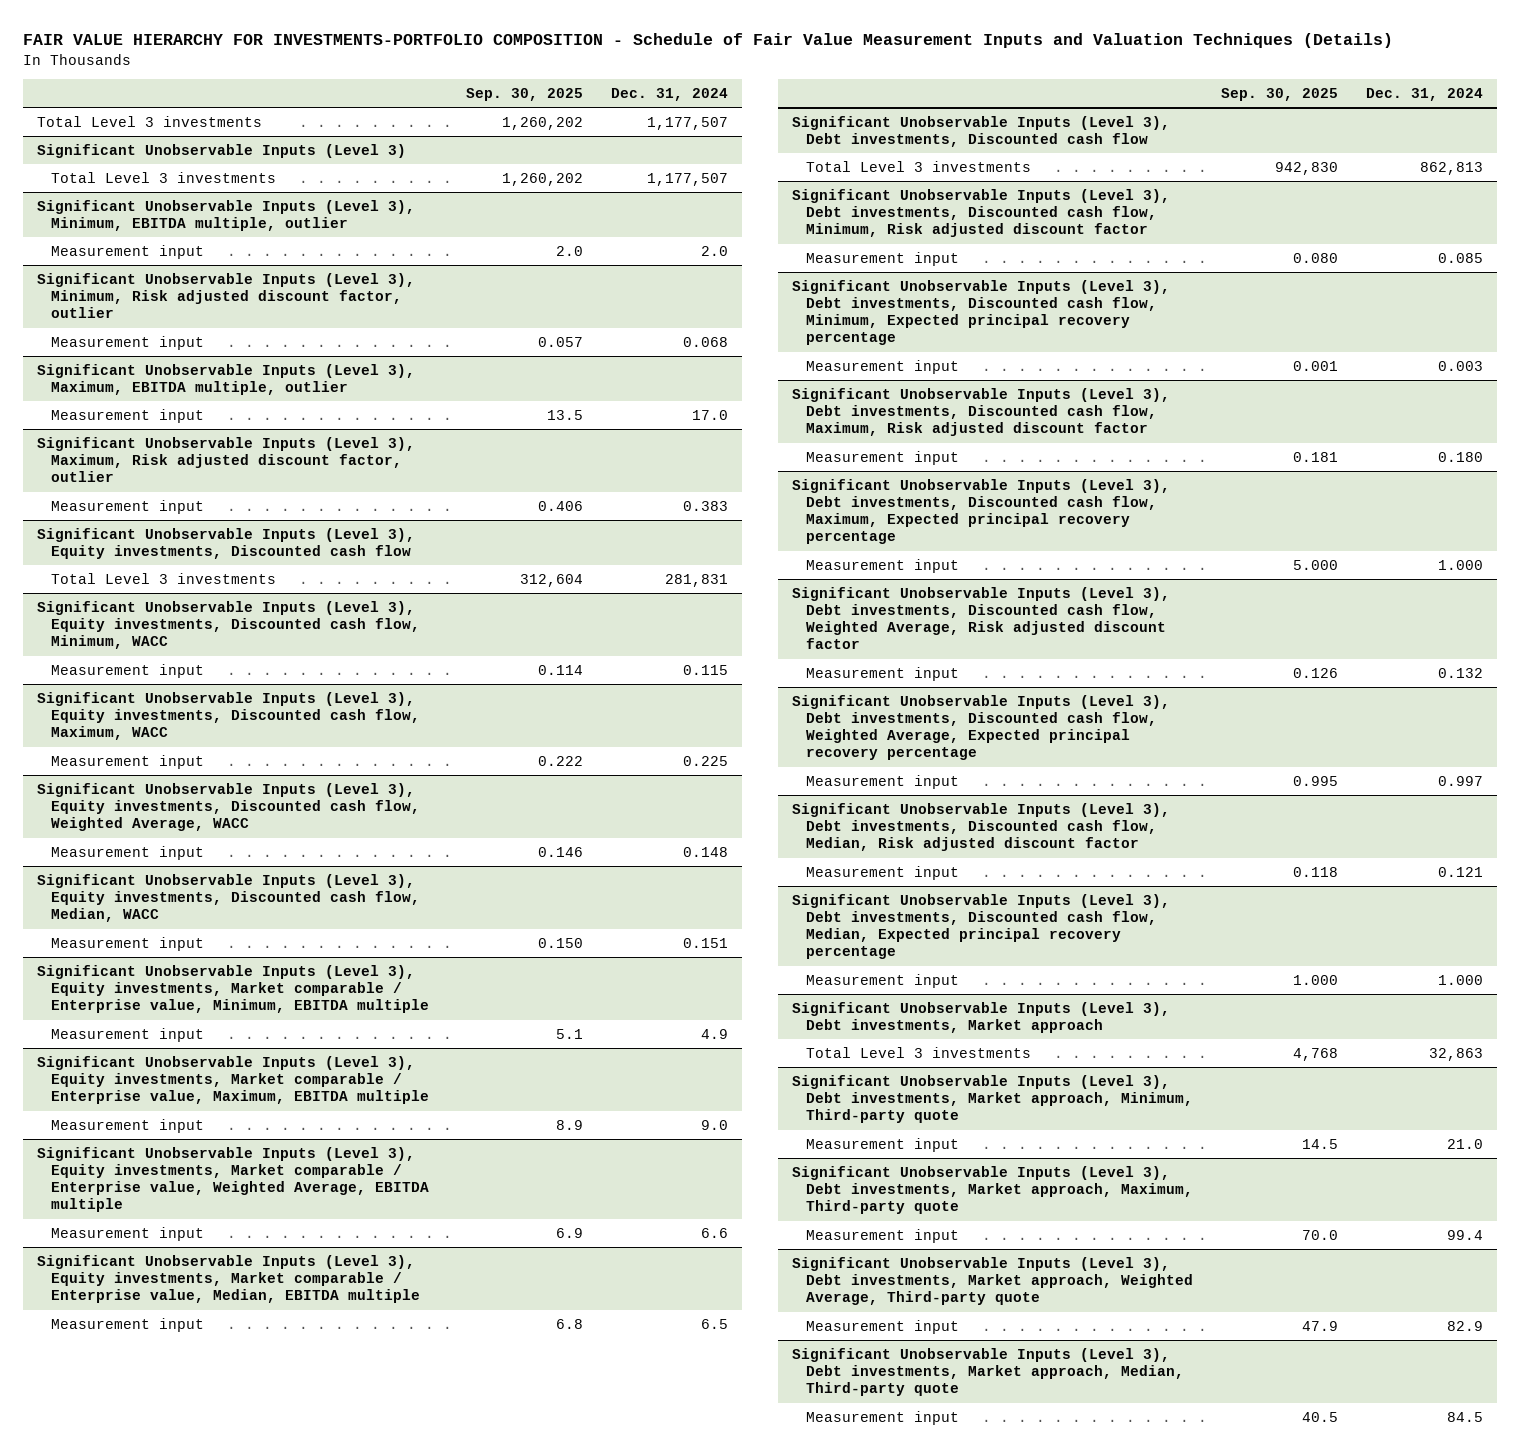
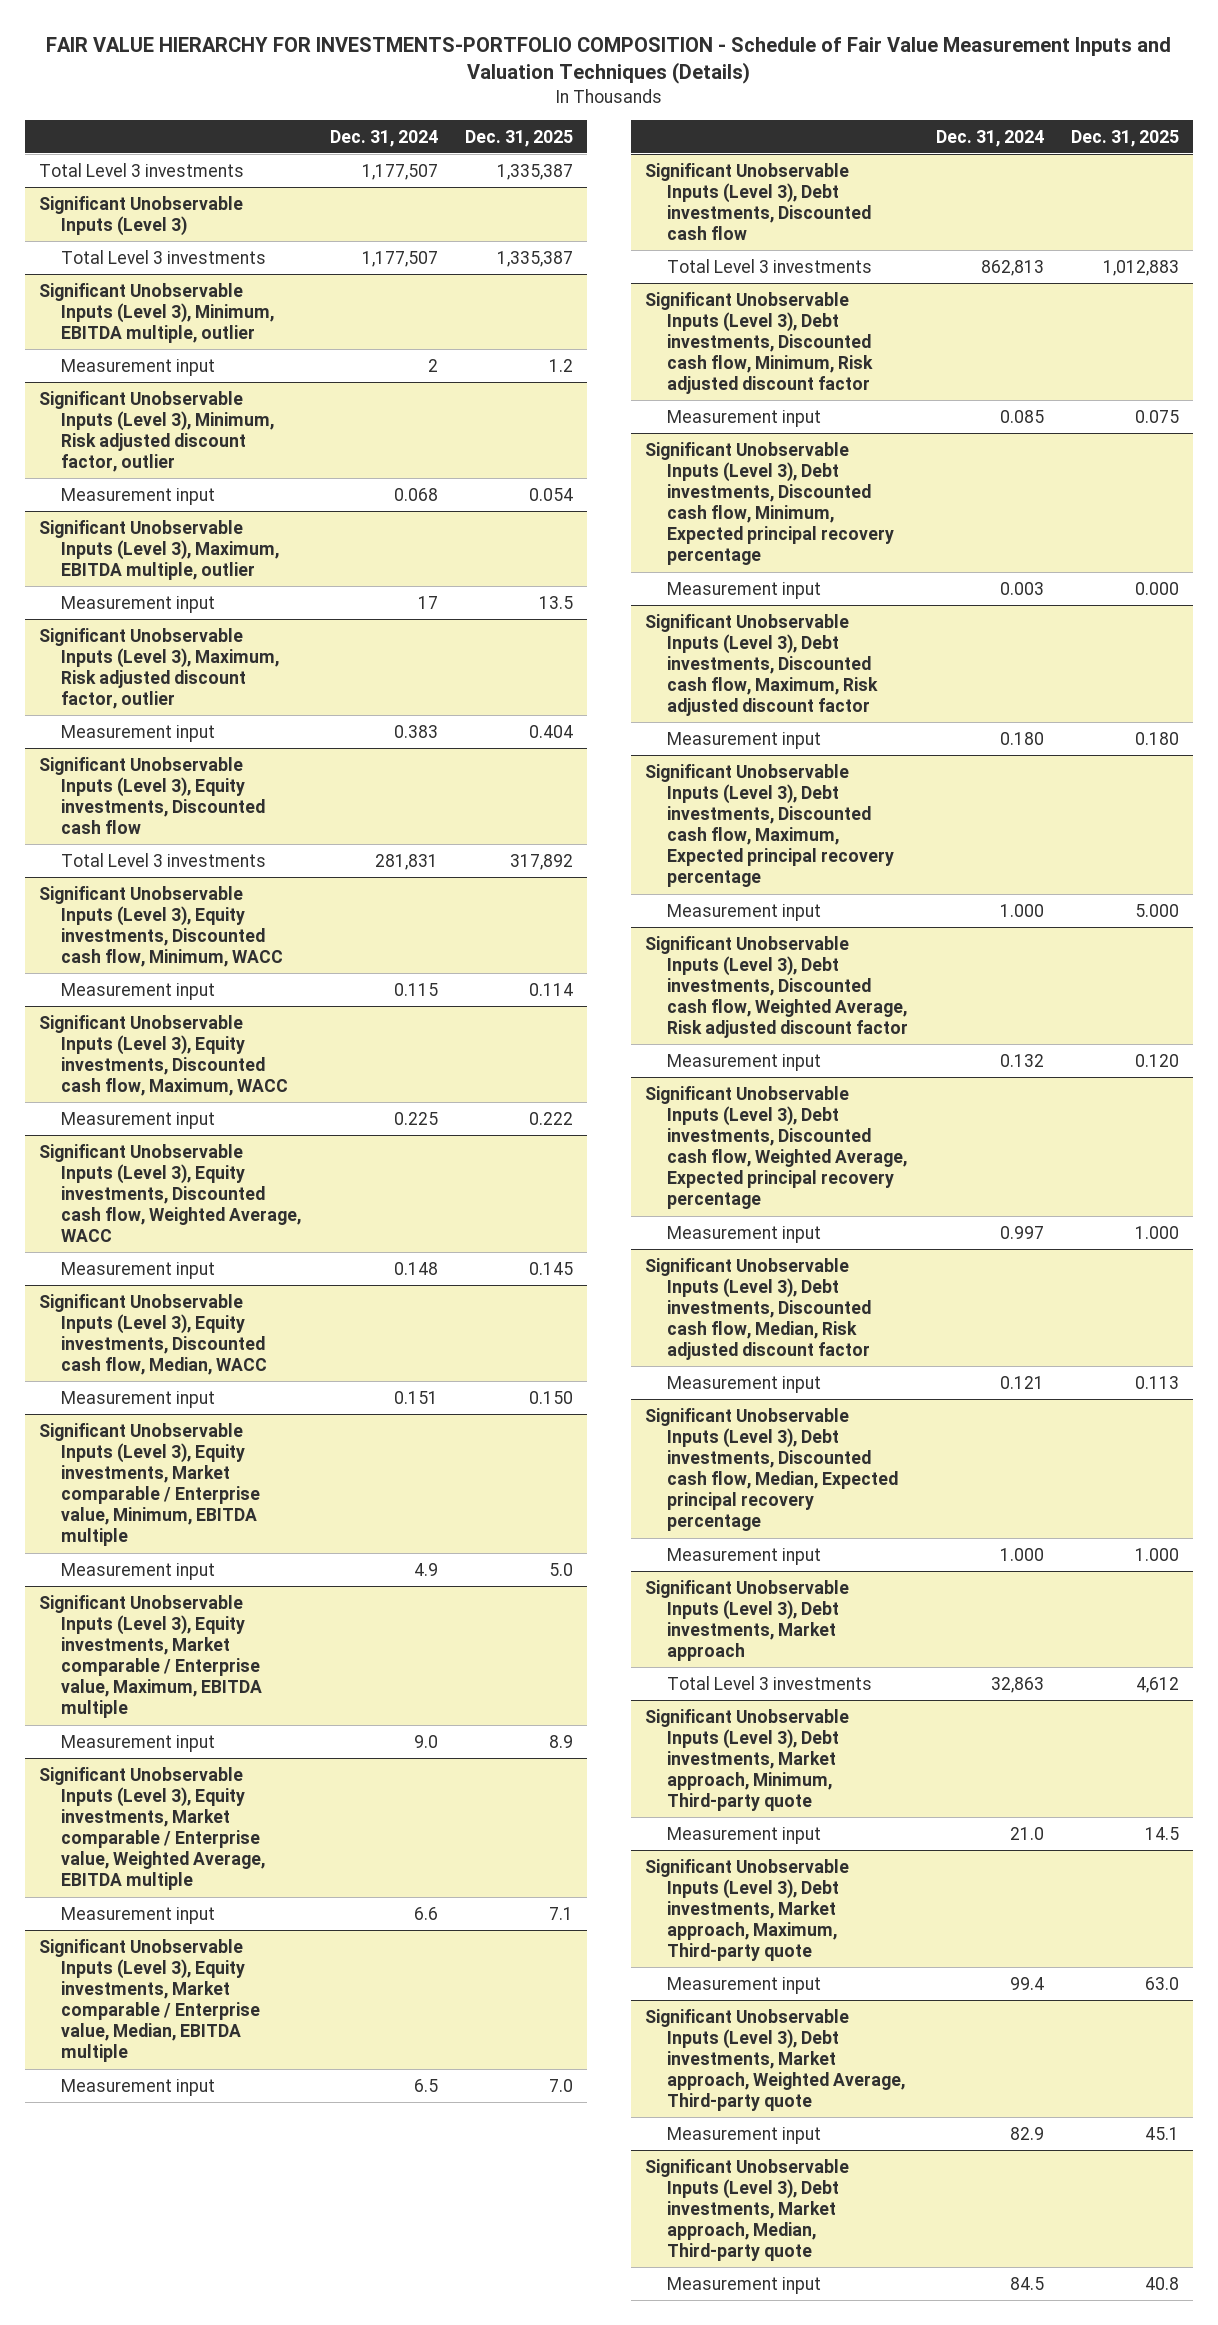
- | Sep. 30, 2025 | Dec. 31, 2024
+ | Dec. 31, 2024 | Dec. 31, 2025
@ Significant Unobservable Inputs (Level 3), Minimum, EBITDA multiple, outlier
- Measurement input | 2.0 | 2.0
+ Measurement input | 2 | 1.2
@ Significant Unobservable Inputs (Level 3), Maximum, EBITDA multiple, outlier
- Measurement input | 13.5 | 17.0
+ Measurement input | 17 | 13.5

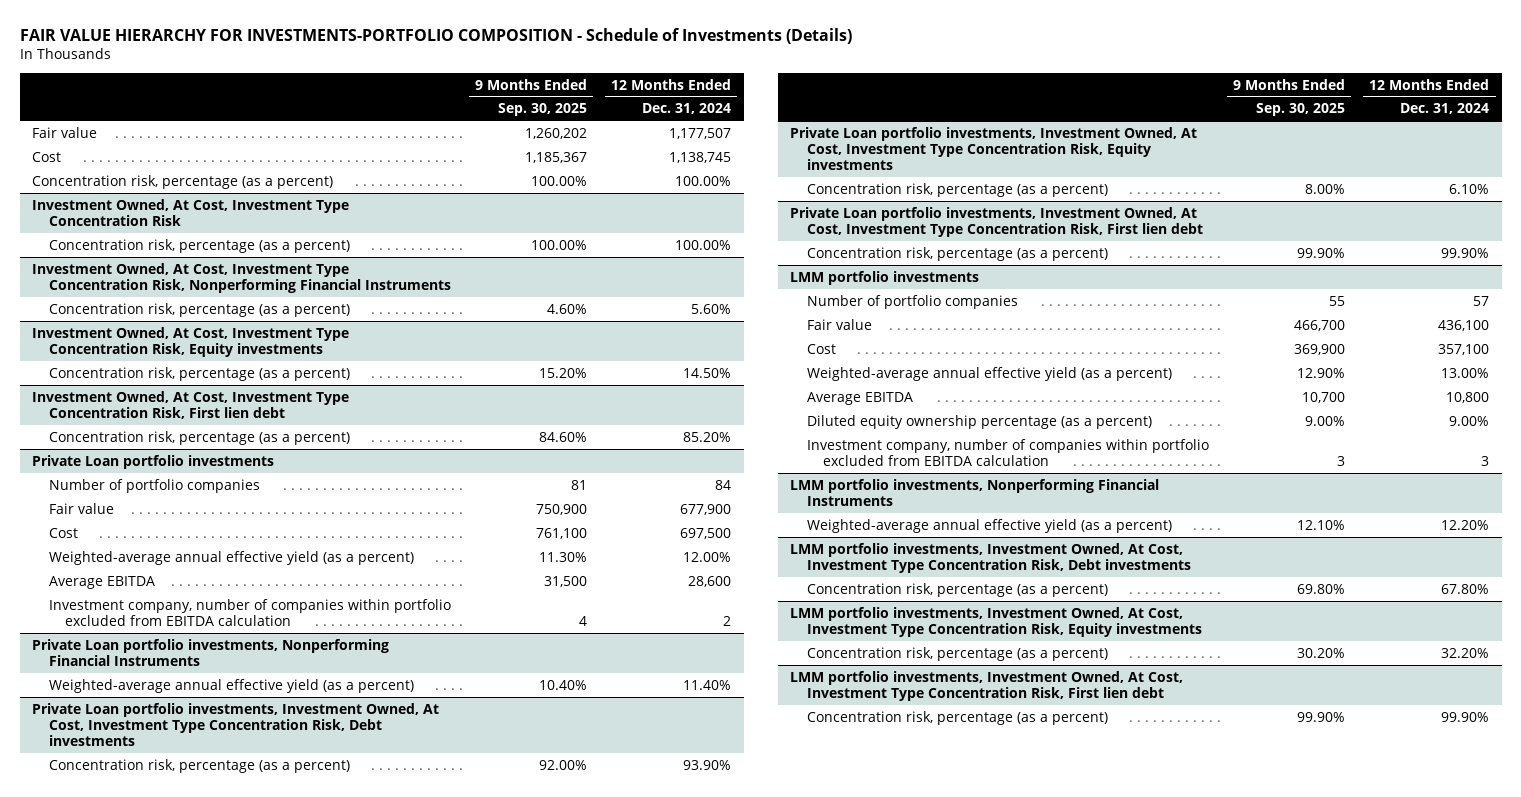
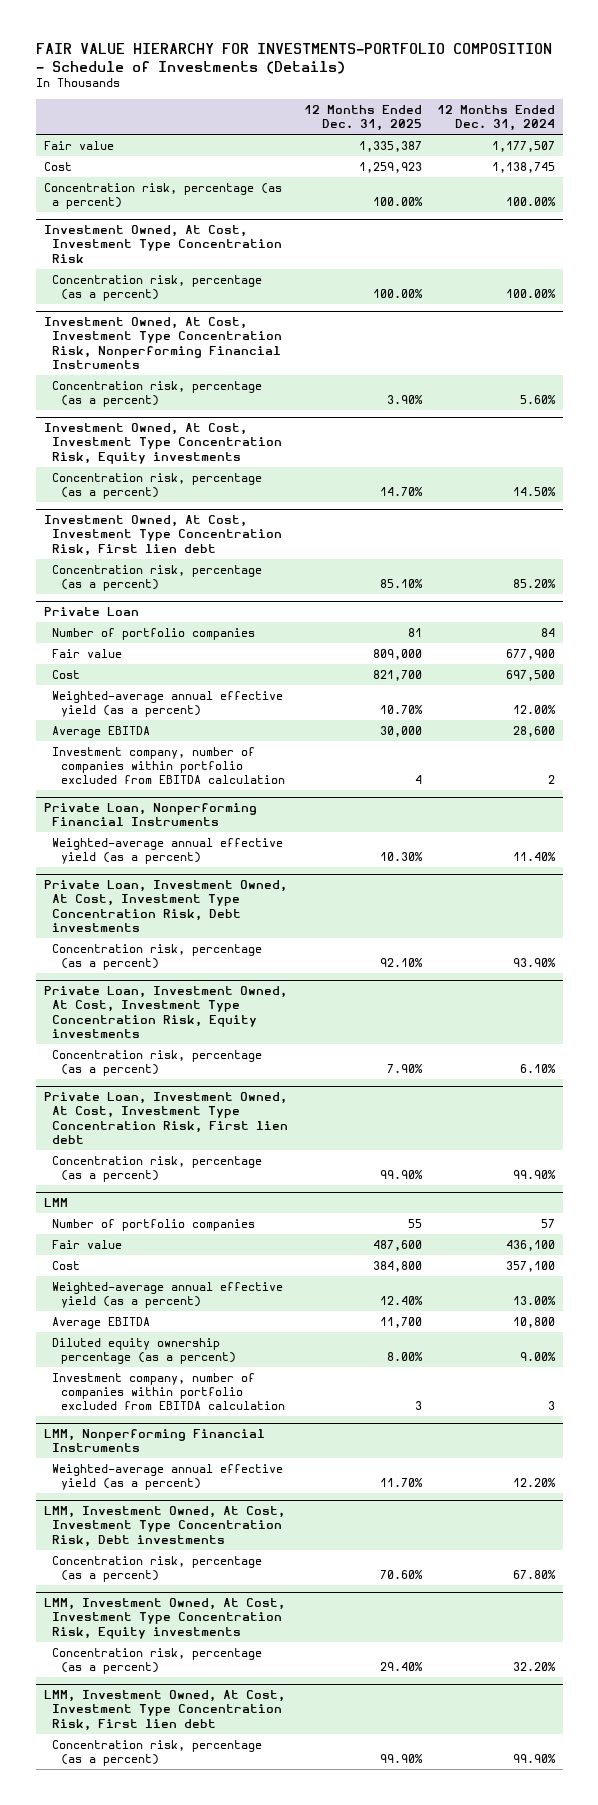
- | 9 Months Ended Sep. 30, 2025 | 12 Months Ended Dec. 31, 2024
+ | 12 Months Ended Dec. 31, 2025 | 12 Months Ended Dec. 31, 2024
- Private Loan portfolio investments
+ Private Loan
- Private Loan portfolio investments, Nonperforming Financial Instruments
+ Private Loan, Nonperforming Financial Instruments
- Private Loan portfolio investments, Investment Owned, At Cost, Investment Type Concentration Risk, Debt investments
+ Private Loan, Investment Owned, At Cost, Investment Type Concentration Risk, Debt investments
- Private Loan portfolio investments, Investment Owned, At Cost, Investment Type Concentration Risk, Equity investments
+ Private Loan, Investment Owned, At Cost, Investment Type Concentration Risk, Equity investments
- Private Loan portfolio investments, Investment Owned, At Cost, Investment Type Concentration Risk, First lien debt
+ Private Loan, Investment Owned, At Cost, Investment Type Concentration Risk, First lien debt
- LMM portfolio investments
+ LMM
- LMM portfolio investments, Nonperforming Financial Instruments
+ LMM, Nonperforming Financial Instruments
- LMM portfolio investments, Investment Owned, At Cost, Investment Type Concentration Risk, Debt investments
+ LMM, Investment Owned, At Cost, Investment Type Concentration Risk, Debt investments
- LMM portfolio investments, Investment Owned, At Cost, Investment Type Concentration Risk, Equity investments
+ LMM, Investment Owned, At Cost, Investment Type Concentration Risk, Equity investments
- LMM portfolio investments, Investment Owned, At Cost, Investment Type Concentration Risk, First lien debt
+ LMM, Investment Owned, At Cost, Investment Type Concentration Risk, First lien debt

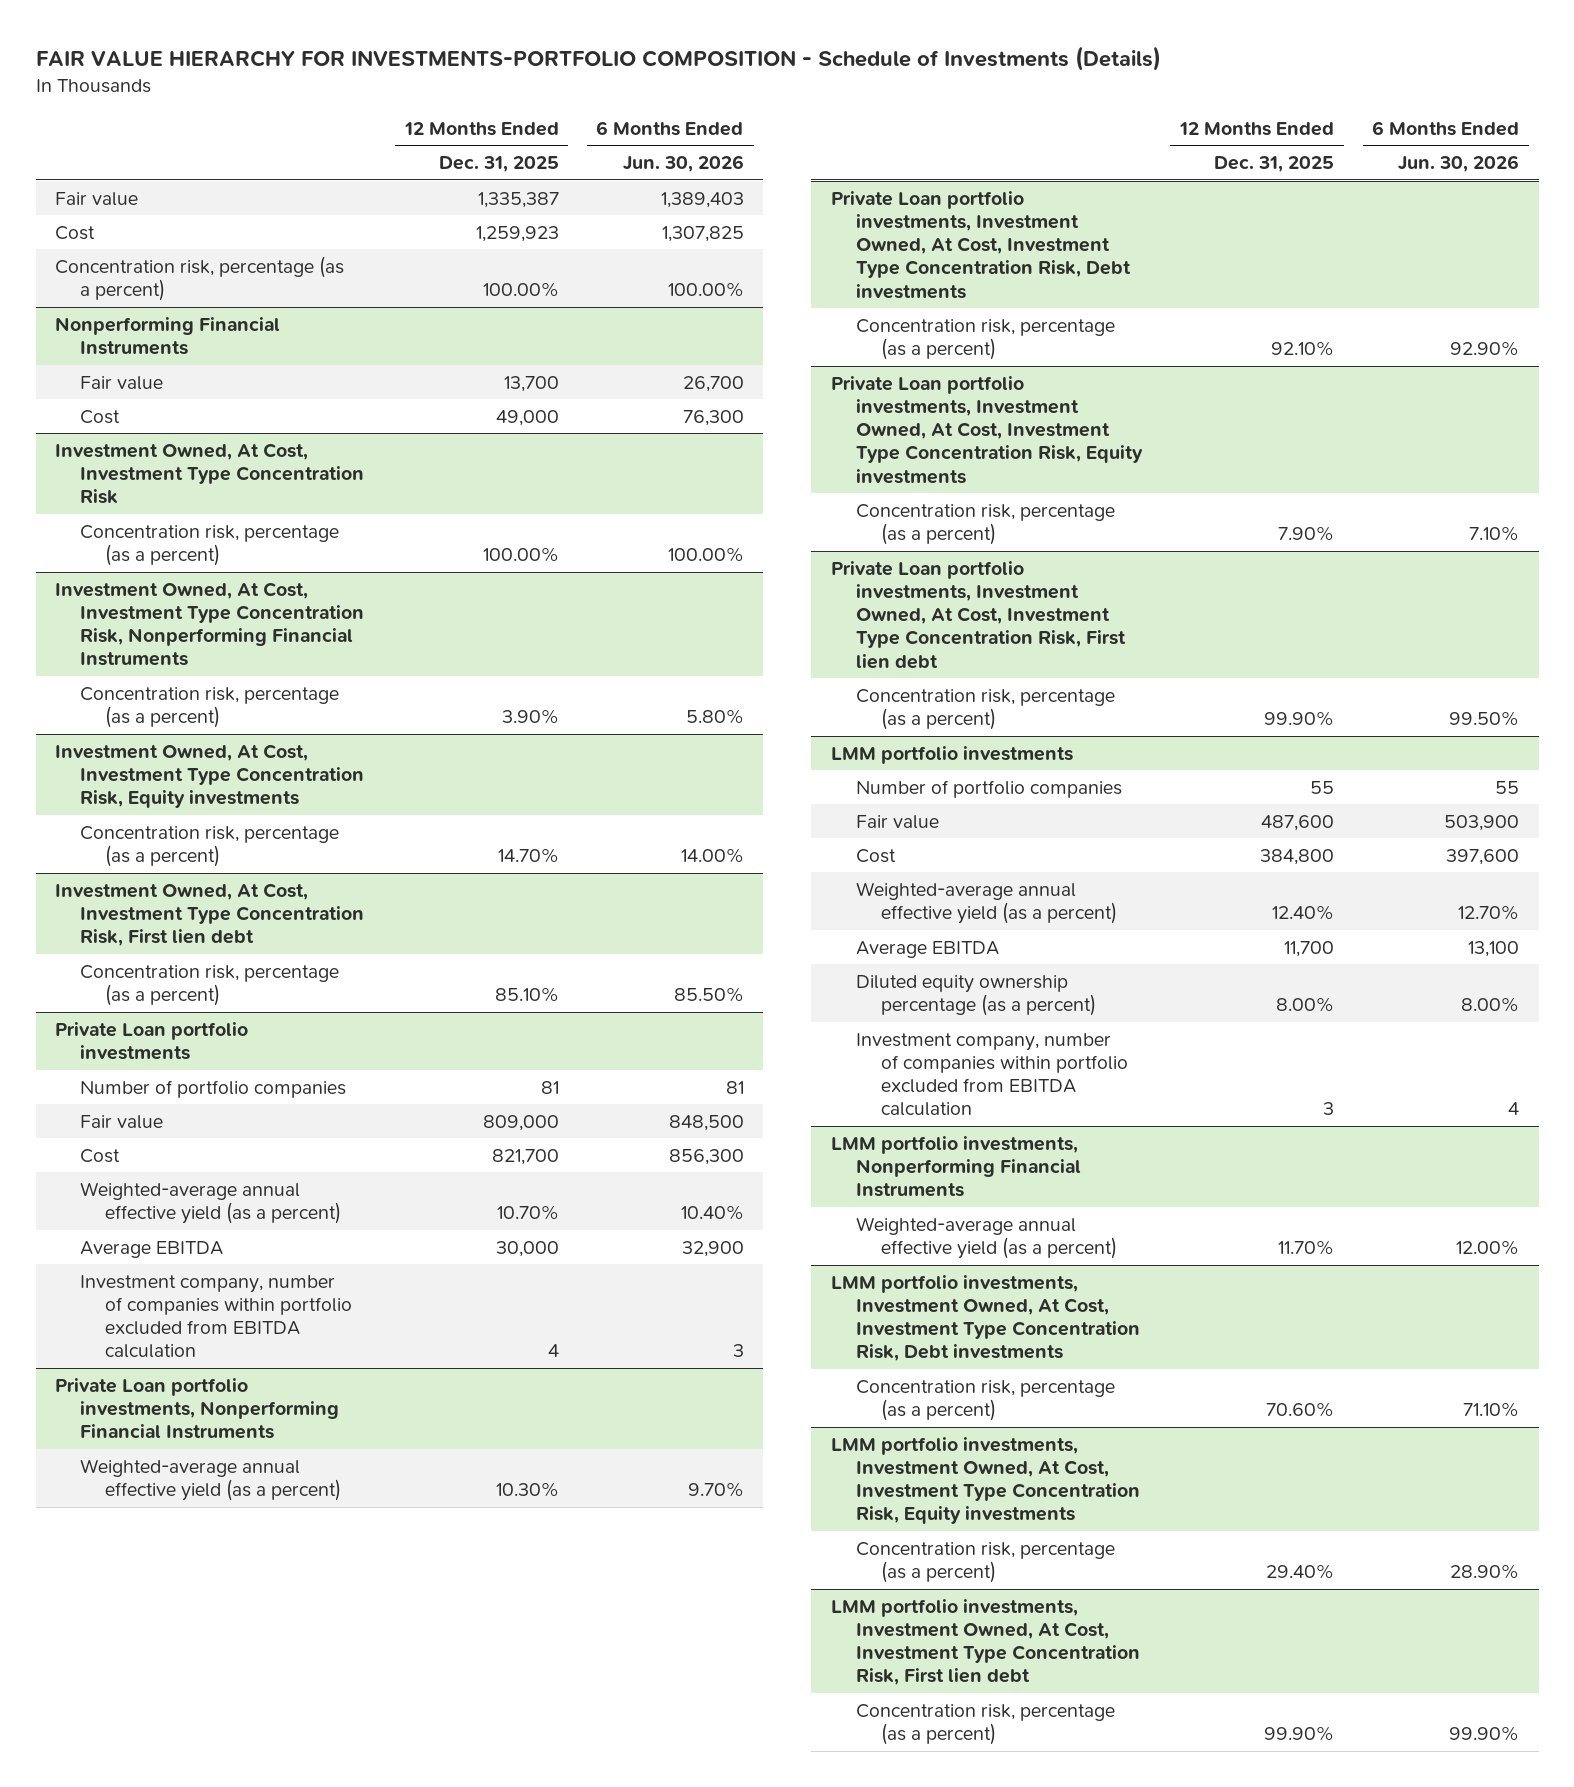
- | 12 Months Ended Dec. 31, 2025 | 12 Months Ended Dec. 31, 2024
+ | 12 Months Ended Dec. 31, 2025 | 6 Months Ended Jun. 30, 2026
+ Nonperforming Financial Instruments
+ Fair value | 13,700 | 26,700
+ Cost | 49,000 | 76,300
- Private Loan
+ Private Loan portfolio investments
- Private Loan, Nonperforming Financial Instruments
+ Private Loan portfolio investments, Nonperforming Financial Instruments
- Private Loan, Investment Owned, At Cost, Investment Type Concentration Risk, Debt investments
+ Private Loan portfolio investments, Investment Owned, At Cost, Investment Type Concentration Risk, Debt investments
- Private Loan, Investment Owned, At Cost, Investment Type Concentration Risk, Equity investments
+ Private Loan portfolio investments, Investment Owned, At Cost, Investment Type Concentration Risk, Equity investments
- Private Loan, Investment Owned, At Cost, Investment Type Concentration Risk, First lien debt
+ Private Loan portfolio investments, Investment Owned, At Cost, Investment Type Concentration Risk, First lien debt
- LMM
+ LMM portfolio investments
- LMM, Nonperforming Financial Instruments
+ LMM portfolio investments, Nonperforming Financial Instruments
- LMM, Investment Owned, At Cost, Investment Type Concentration Risk, Debt investments
+ LMM portfolio investments, Investment Owned, At Cost, Investment Type Concentration Risk, Debt investments
- LMM, Investment Owned, At Cost, Investment Type Concentration Risk, Equity investments
+ LMM portfolio investments, Investment Owned, At Cost, Investment Type Concentration Risk, Equity investments
- LMM, Investment Owned, At Cost, Investment Type Concentration Risk, First lien debt
+ LMM portfolio investments, Investment Owned, At Cost, Investment Type Concentration Risk, First lien debt

